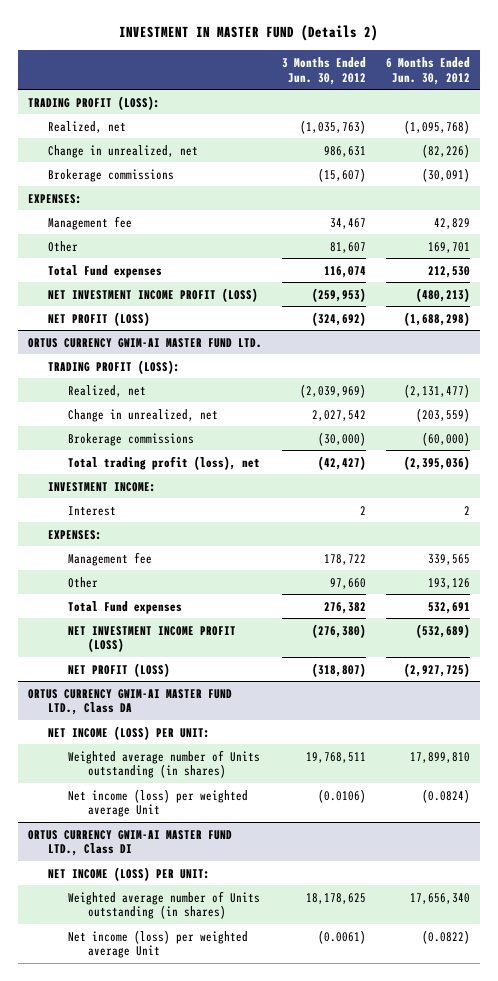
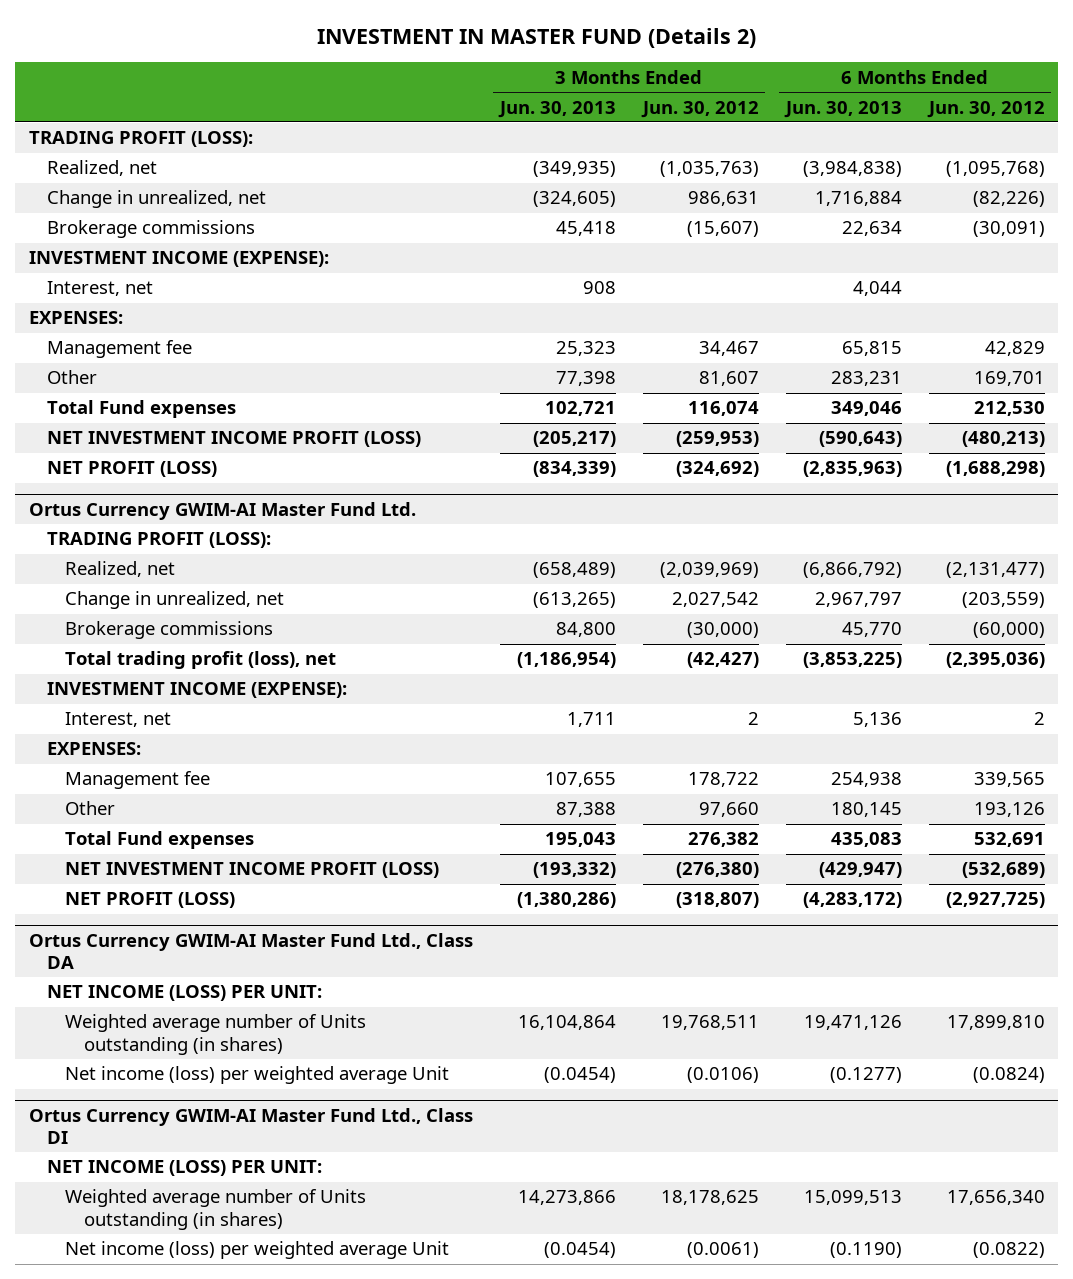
- | 3 Months Ended Jun. 30, 2012 | 6 Months Ended Jun. 30, 2012
+ | 3 Months Ended Jun. 30, 2013 | 3 Months Ended Jun. 30, 2012 | 6 Months Ended Jun. 30, 2013 | 6 Months Ended Jun. 30, 2012
+ INVESTMENT INCOME (EXPENSE):
+ Interest, net | 908 | | 4,044 |
- ORTUS CURRENCY GWIM-AI MASTER FUND LTD.
+ Ortus Currency GWIM-AI Master Fund Ltd.
- INVESTMENT INCOME:
- Interest | 2 | 2
+ INVESTMENT INCOME (EXPENSE):
+ Interest, net | 1,711 | 2 | 5,136 | 2
- ORTUS CURRENCY GWIM-AI MASTER FUND LTD., Class DA
+ Ortus Currency GWIM-AI Master Fund Ltd., Class DA
- ORTUS CURRENCY GWIM-AI MASTER FUND LTD., Class DI
+ Ortus Currency GWIM-AI Master Fund Ltd., Class DI

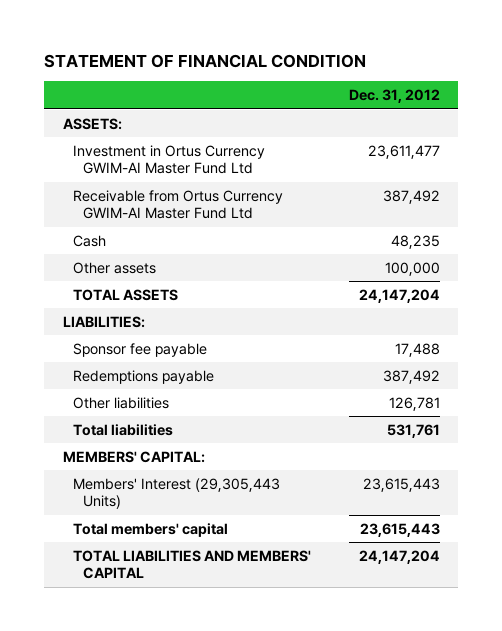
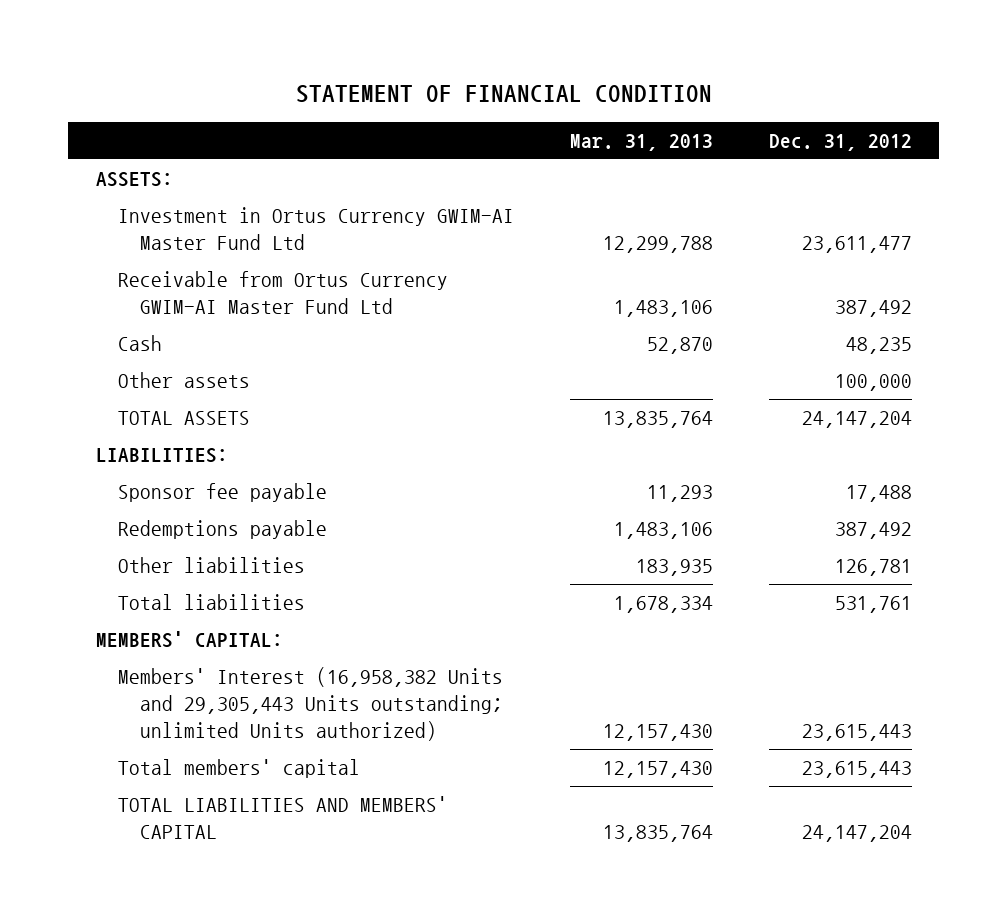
- | Dec. 31, 2012
+ | Mar. 31, 2013 | Dec. 31, 2012
- Members' Interest (29,305,443 Units) | 23,615,443
+ Members' Interest (16,958,382 Units and 29,305,443 Units outstanding; unlimited Units authorized) | 12,157,430 | 23,615,443

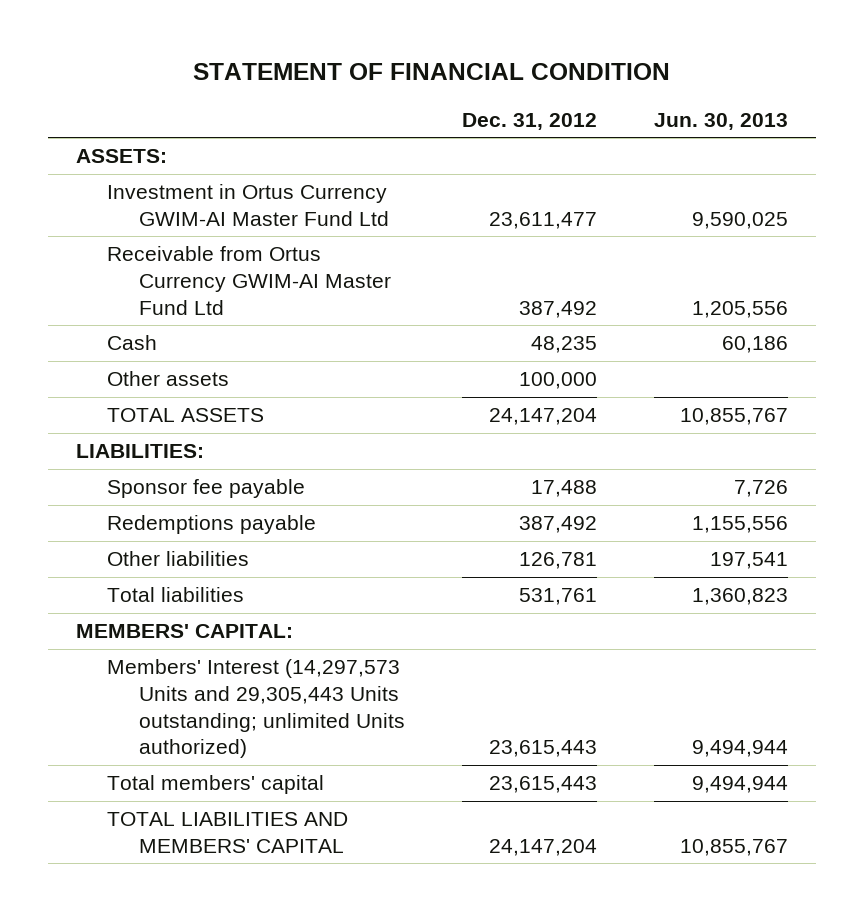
- | Mar. 31, 2013 | Dec. 31, 2012
+ | Dec. 31, 2012 | Jun. 30, 2013
- Members' Interest (16,958,382 Units and 29,305,443 Units outstanding; unlimited Units authorized) | 12,157,430 | 23,615,443
+ Members' Interest (14,297,573 Units and 29,305,443 Units outstanding; unlimited Units authorized) | 23,615,443 | 9,494,944

